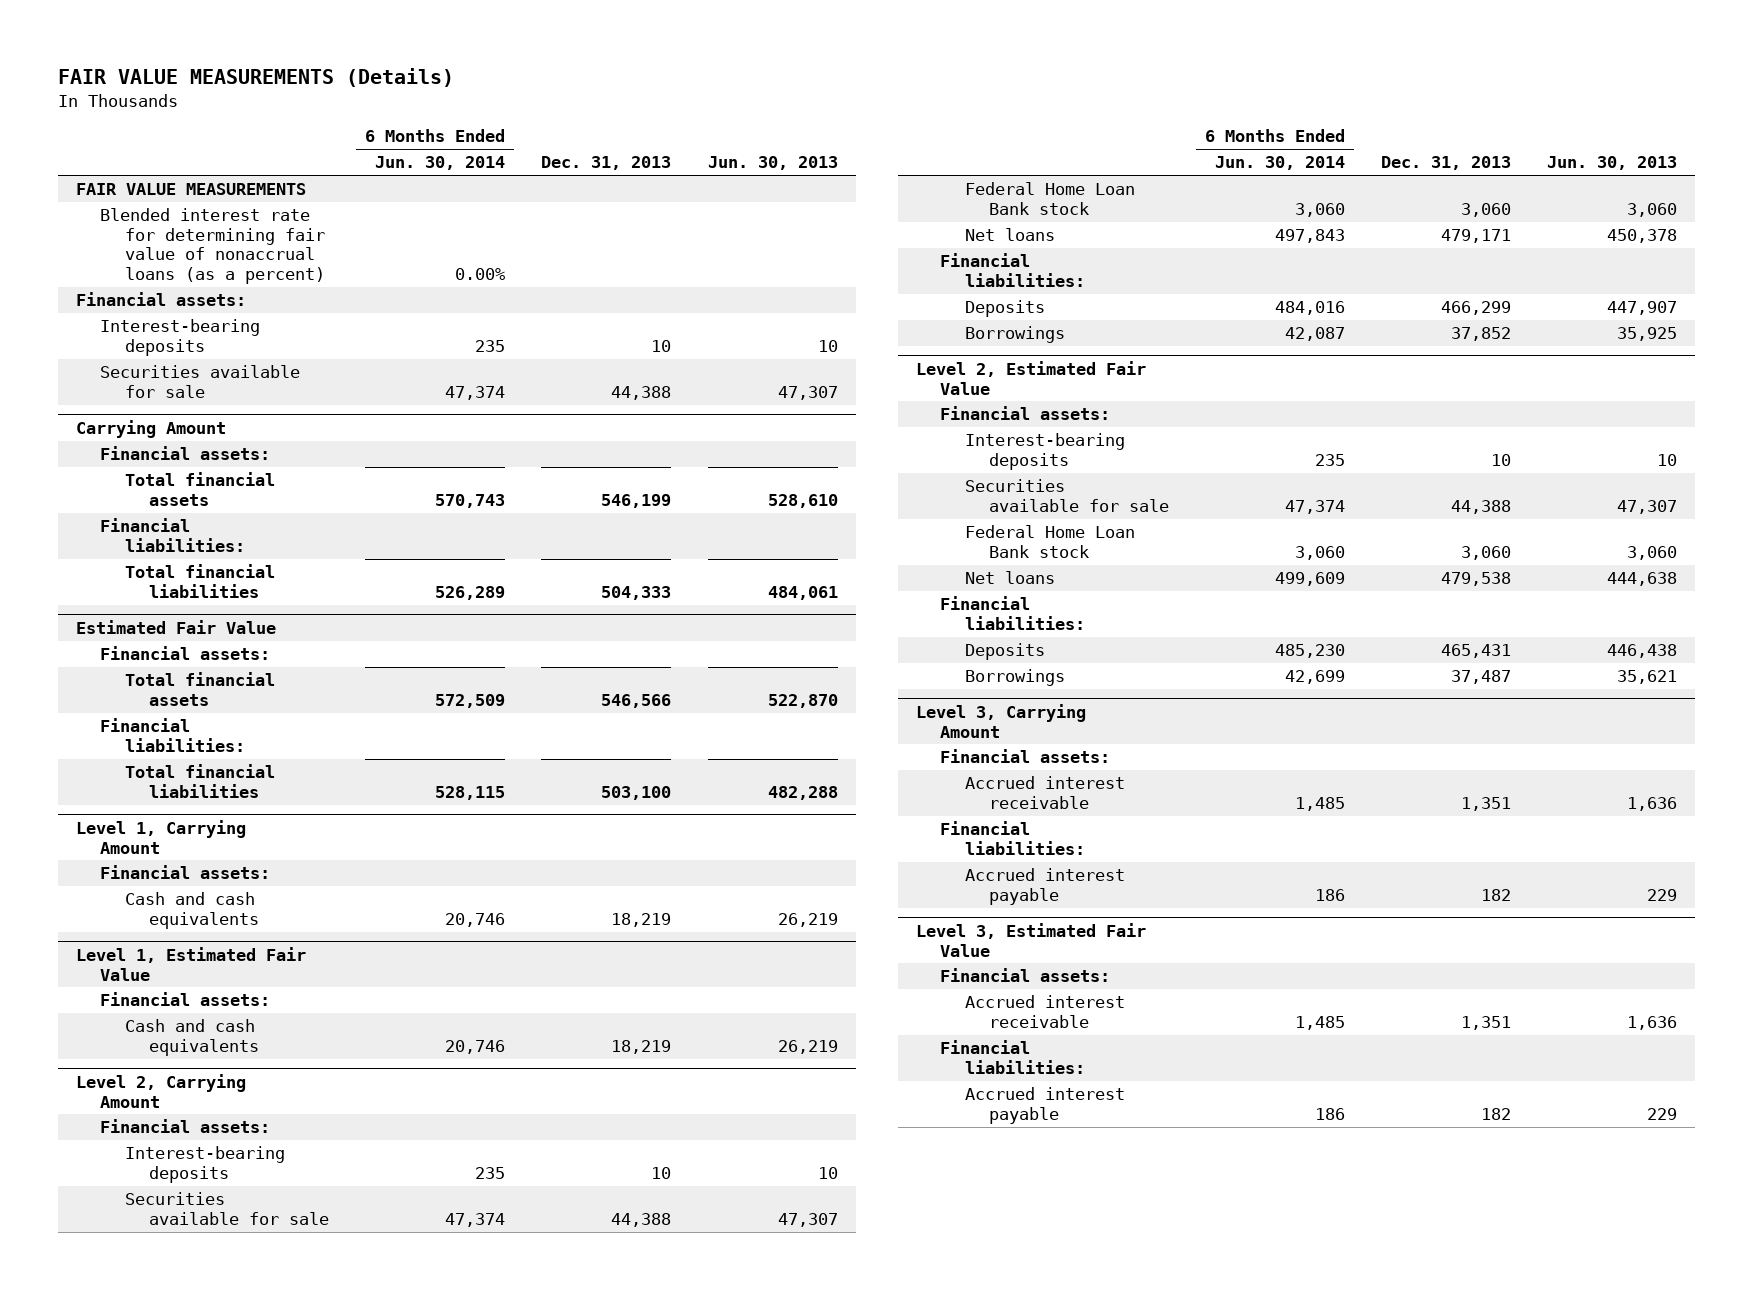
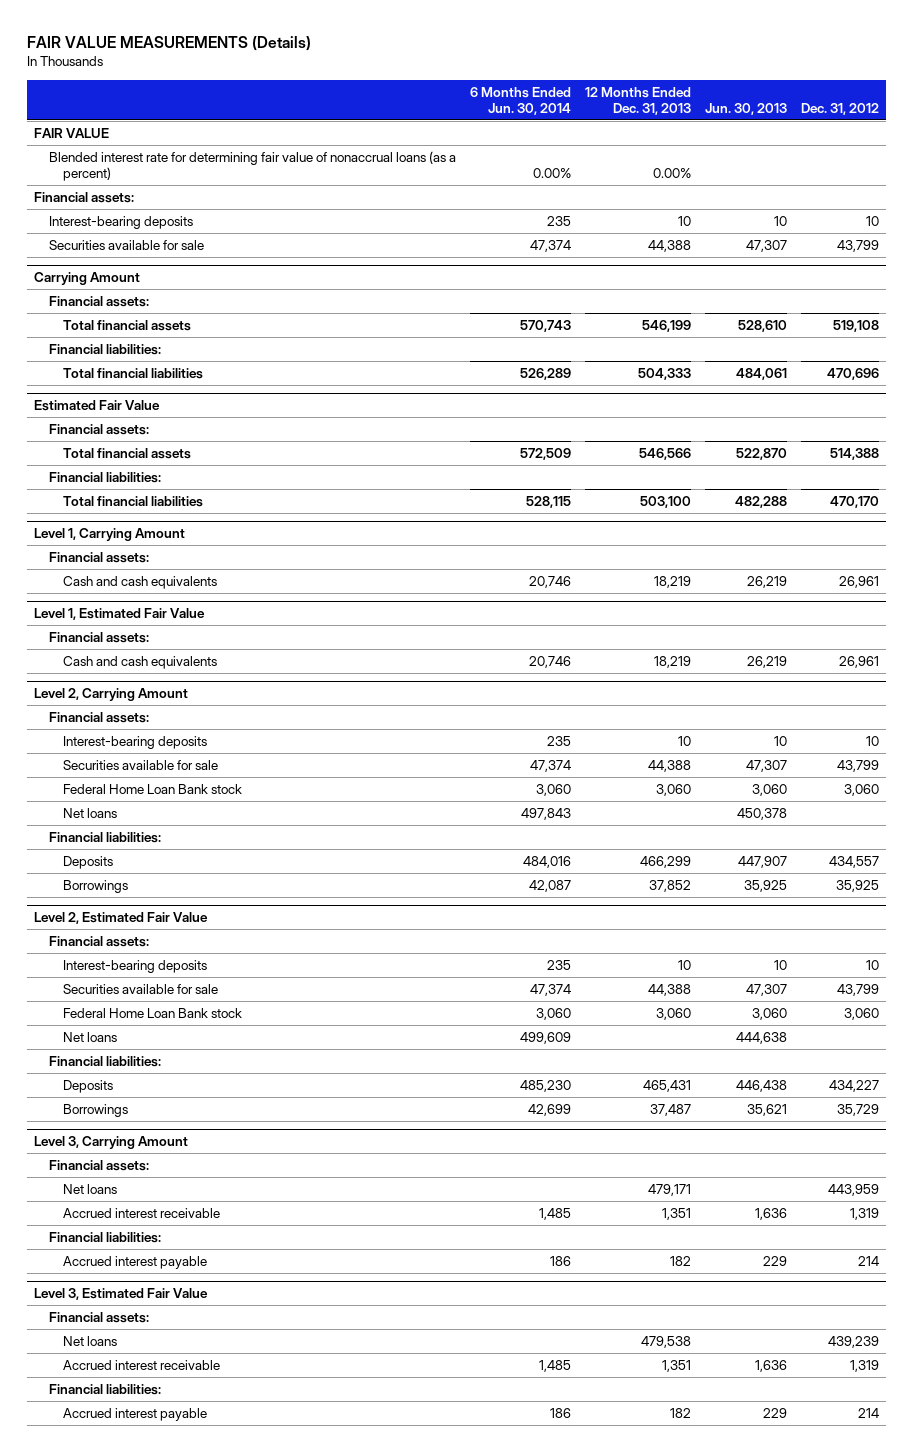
- | 6 Months Ended Jun. 30, 2014 | Dec. 31, 2013 | Jun. 30, 2013
+ | 6 Months Ended Jun. 30, 2014 | 12 Months Ended Dec. 31, 2013 | Jun. 30, 2013 | Dec. 31, 2012
- FAIR VALUE MEASUREMENTS
+ FAIR VALUE
@ Level 3, Carrying Amount
+ Net loans | | 479,171 | | 443,959
@ Level 3, Estimated Fair Value
+ Net loans | | 479,538 | | 439,239

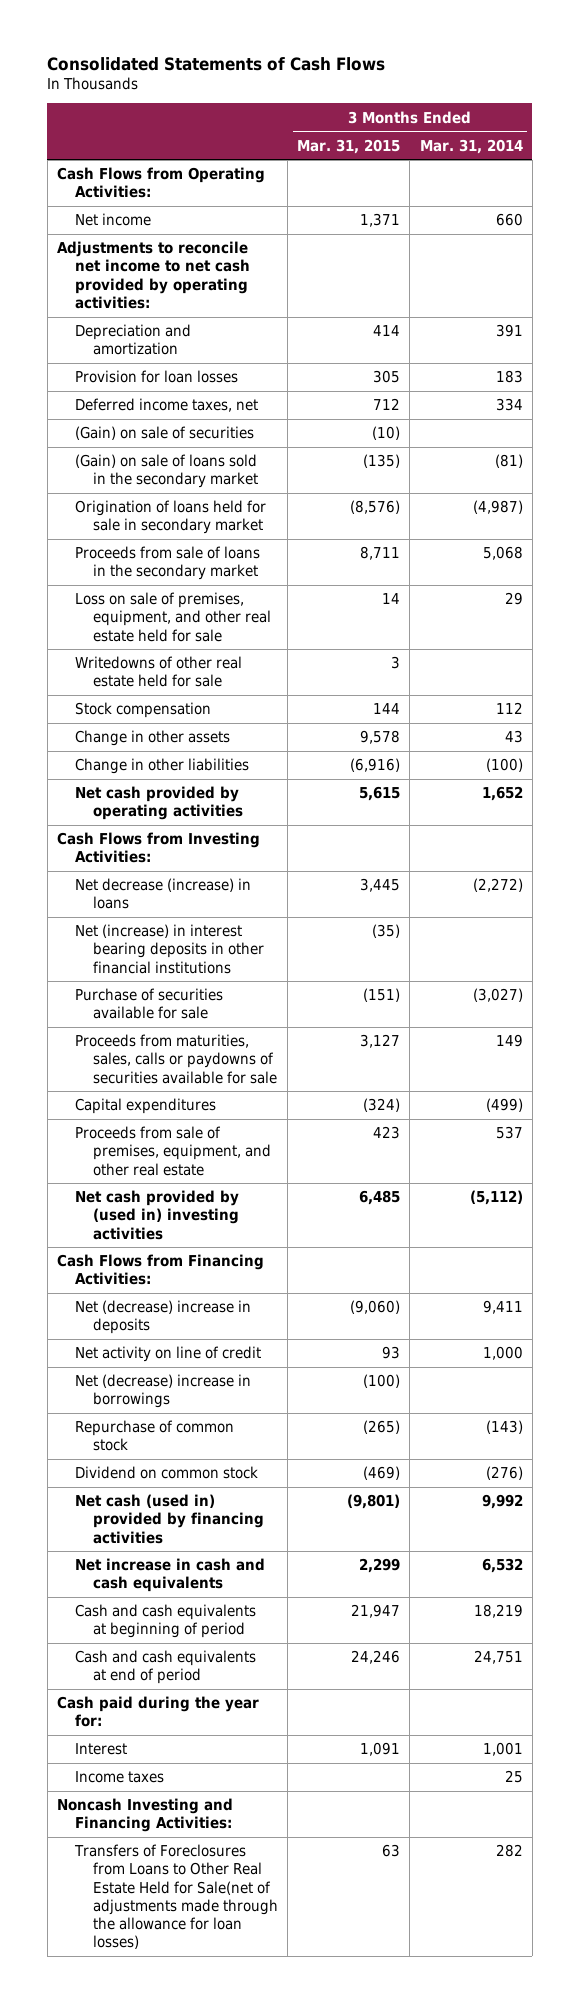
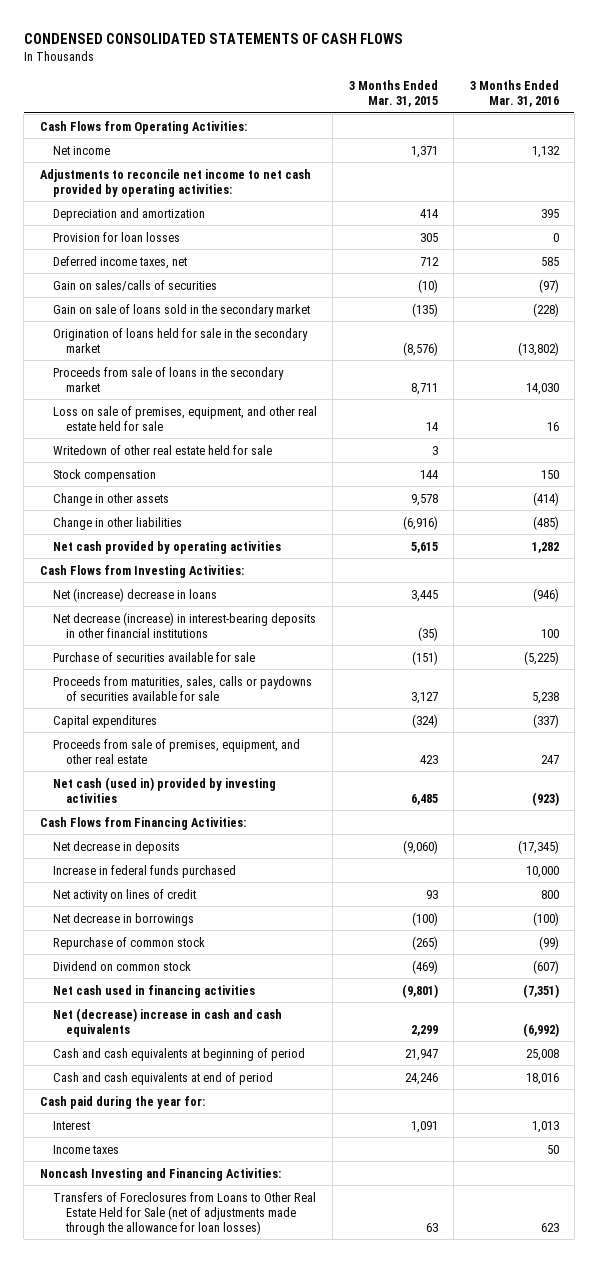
- Consolidated Statements of Cash Flows
+ CONDENSED CONSOLIDATED STATEMENTS OF CASH FLOWS
- | 3 Months Ended Mar. 31, 2015 | 3 Months Ended Mar. 31, 2014
+ | 3 Months Ended Mar. 31, 2015 | 3 Months Ended Mar. 31, 2016
- (Gain) on sale of securities | (10) |
- (Gain) on sale of loans sold in the secondary market | (135) | (81)
- Origination of loans held for sale in secondary market | (8,576) | (4,987)
+ Gain on sales/calls of securities | (10) | (97)
+ Gain on sale of loans sold in the secondary market | (135) | (228)
+ Origination of loans held for sale in the secondary market | (8,576) | (13,802)
- Writedowns of other real estate held for sale | 3 |
+ Writedown of other real estate held for sale | 3 |
- Net decrease (increase) in loans | 3,445 | (2,272)
- Net (increase) in interest bearing deposits in other financial institutions | (35) |
+ Net (increase) decrease in loans | 3,445 | (946)
+ Net decrease (increase) in interest-bearing deposits in other financial institutions | (35) | 100
- Net cash provided by (used in) investing activities | 6,485 | (5,112)
+ Net cash (used in) provided by investing activities | 6,485 | (923)
- Net (decrease) increase in deposits | (9,060) | 9,411
- Net activity on line of credit | 93 | 1,000
- Net (decrease) increase in borrowings | (100) |
+ Net decrease in deposits | (9,060) | (17,345)
+ Increase in federal funds purchased | | 10,000
+ Net activity on lines of credit | 93 | 800
+ Net decrease in borrowings | (100) | (100)
- Net cash (used in) provided by financing activities | (9,801) | 9,992
- Net increase in cash and cash equivalents | 2,299 | 6,532
+ Net cash used in financing activities | (9,801) | (7,351)
+ Net (decrease) increase in cash and cash equivalents | 2,299 | (6,992)
- Transfers of Foreclosures from Loans to Other Real Estate Held for Sale(net of adjustments made through the allowance for loan losses) | 63 | 282
+ Transfers of Foreclosures from Loans to Other Real Estate Held for Sale (net of adjustments made through the allowance for loan losses) | 63 | 623

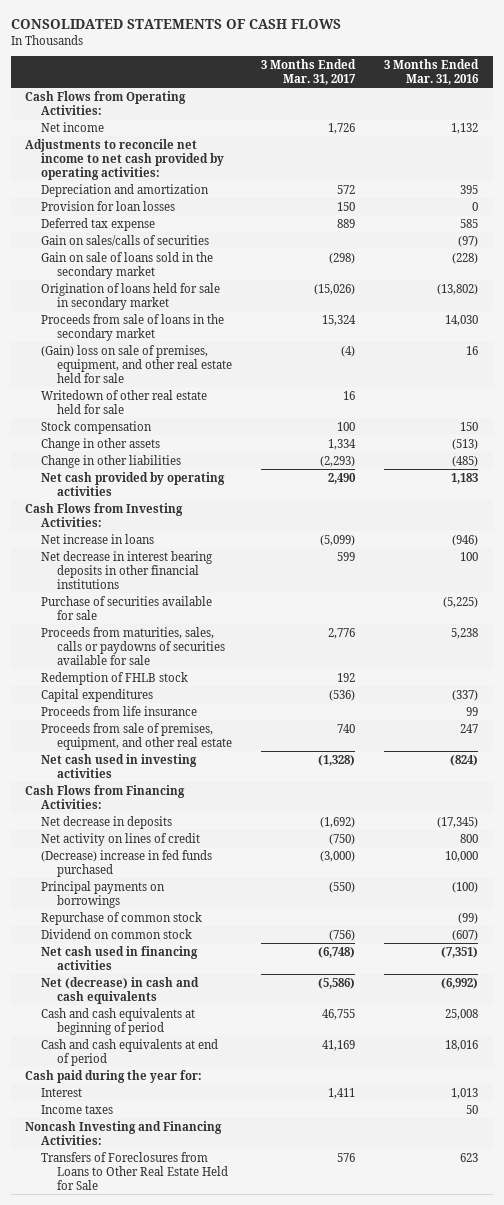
- CONDENSED CONSOLIDATED STATEMENTS OF CASH FLOWS
+ CONSOLIDATED STATEMENTS OF CASH FLOWS
- | 3 Months Ended Mar. 31, 2015 | 3 Months Ended Mar. 31, 2016
+ | 3 Months Ended Mar. 31, 2017 | 3 Months Ended Mar. 31, 2016
- Deferred income taxes, net | 712 | 585
+ Deferred tax expense | 889 | 585
- Origination of loans held for sale in the secondary market | (8,576) | (13,802)
+ Origination of loans held for sale in secondary market | (15,026) | (13,802)
- Loss on sale of premises, equipment, and other real estate held for sale | 14 | 16
+ (Gain) loss on sale of premises, equipment, and other real estate held for sale | (4) | 16
- Change in other assets | 9,578 | (414)
+ Change in other assets | 1,334 | (513)
- Net cash provided by operating activities | 5,615 | 1,282
+ Net cash provided by operating activities | 2,490 | 1,183
- Net (increase) decrease in loans | 3,445 | (946)
- Net decrease (increase) in interest-bearing deposits in other financial institutions | (35) | 100
+ Net increase in loans | (5,099) | (946)
+ Net decrease in interest bearing deposits in other financial institutions | 599 | 100
+ Redemption of FHLB stock | 192 |
+ Proceeds from life insurance | | 99
- Net cash (used in) provided by investing activities | 6,485 | (923)
+ Net cash used in investing activities | (1,328) | (824)
- Increase in federal funds purchased | | 10,000
- Net decrease in borrowings | (100) | (100)
+ (Decrease) increase in fed funds purchased | (3,000) | 10,000
+ Principal payments on borrowings | (550) | (100)
- Net (decrease) increase in cash and cash equivalents | 2,299 | (6,992)
+ Net (decrease) in cash and cash equivalents | (5,586) | (6,992)
- Transfers of Foreclosures from Loans to Other Real Estate Held for Sale (net of adjustments made through the allowance for loan losses) | 63 | 623
+ Transfers of Foreclosures from Loans to Other Real Estate Held for Sale | 576 | 623

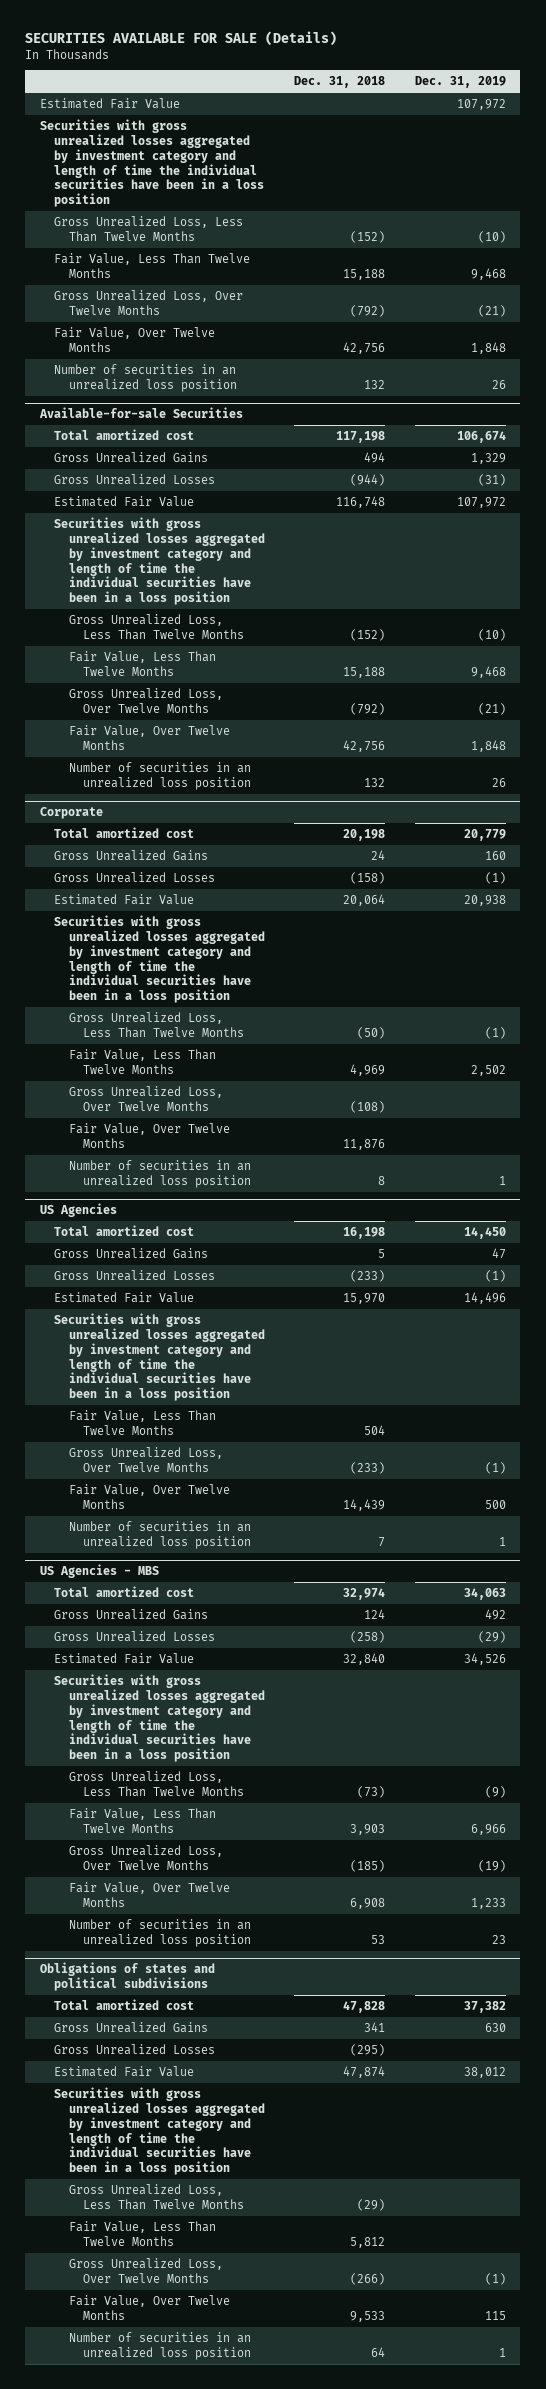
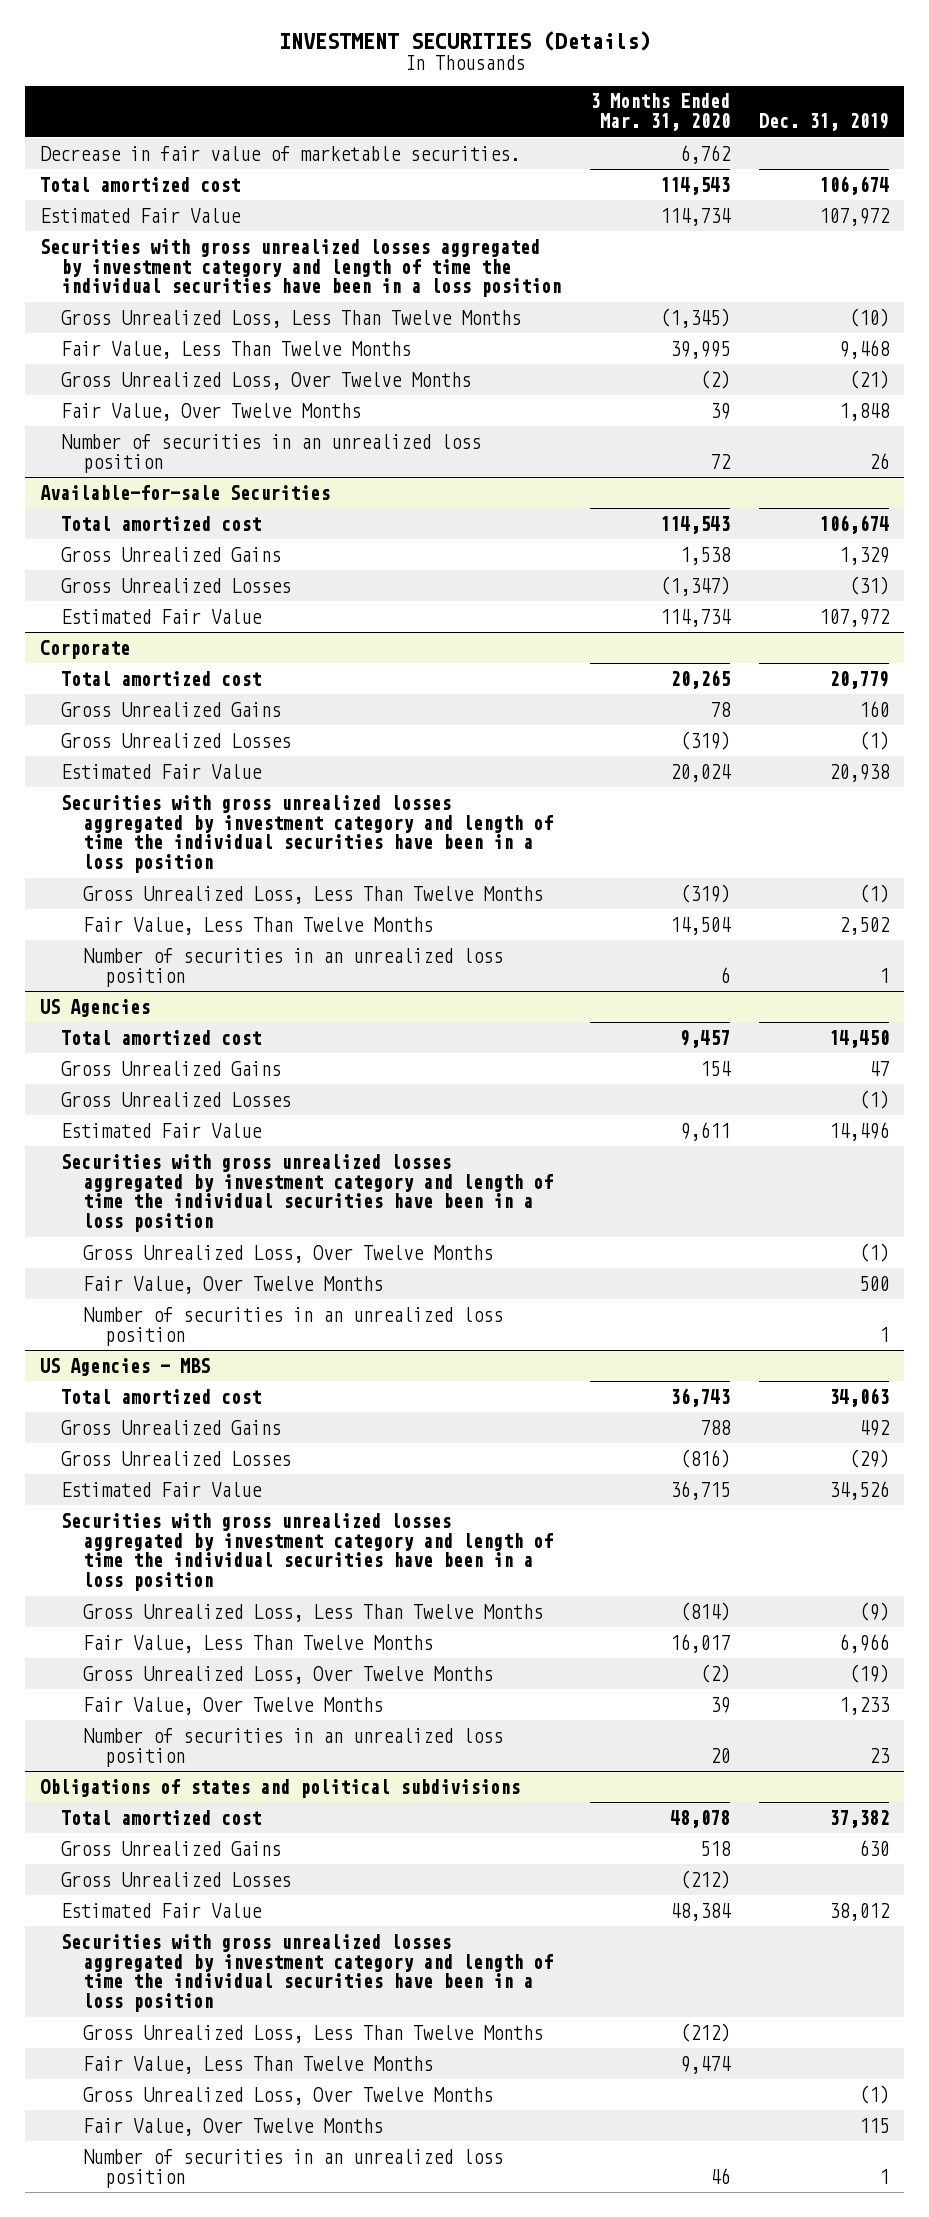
- SECURITIES AVAILABLE FOR SALE (Details)
+ INVESTMENT SECURITIES (Details)
- | Dec. 31, 2018 | Dec. 31, 2019
+ | 3 Months Ended Mar. 31, 2020 | Dec. 31, 2019
+ Decrease in fair value of marketable securities. | 6,762 |
+ Total amortized cost | 114,543 | 106,674
@ Available-for-sale Securities
- Securities with gross unrealized losses aggregated by investment category and length of time the individual securities have been in a loss position
- Gross Unrealized Loss, Less Than Twelve Months | (152) | (10)
- Fair Value, Less Than Twelve Months | 15,188 | 9,468
- Gross Unrealized Loss, Over Twelve Months | (792) | (21)
- Fair Value, Over Twelve Months | 42,756 | 1,848
- Number of securities in an unrealized loss position | 132 | 26
@ Corporate
- Gross Unrealized Loss, Over Twelve Months | (108) |
- Fair Value, Over Twelve Months | 11,876 |
@ US Agencies
- Fair Value, Less Than Twelve Months | 504 |

